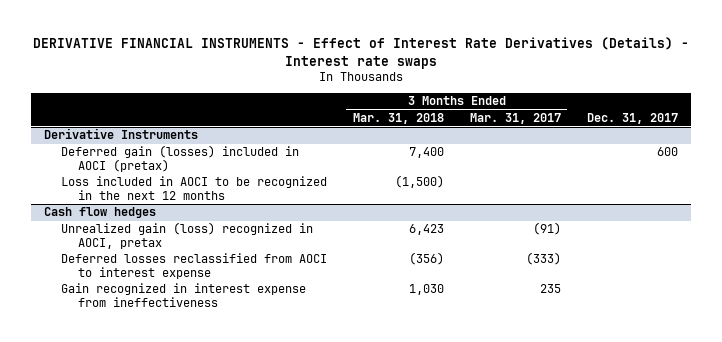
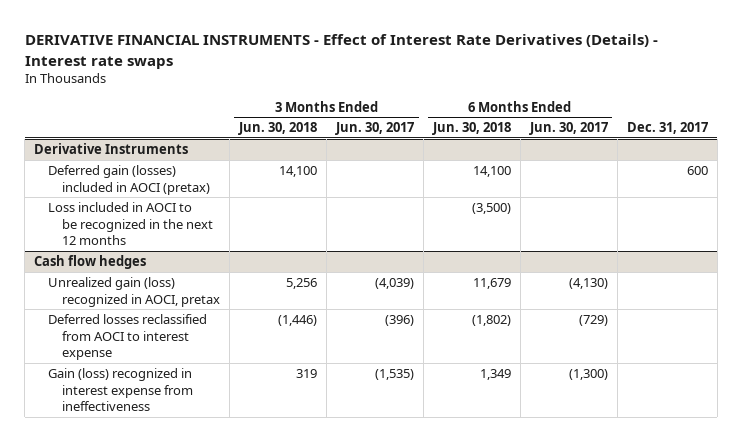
- | 3 Months Ended Mar. 31, 2018 | 3 Months Ended Mar. 31, 2017 | Dec. 31, 2017
+ | 3 Months Ended Jun. 30, 2018 | 3 Months Ended Jun. 30, 2017 | 6 Months Ended Jun. 30, 2018 | 6 Months Ended Jun. 30, 2017 | Dec. 31, 2017
@ Cash flow hedges
- Gain recognized in interest expense from ineffectiveness | 1,030 | 235 |
+ Gain (loss) recognized in interest expense from ineffectiveness | 319 | (1,535) | 1,349 | (1,300) |

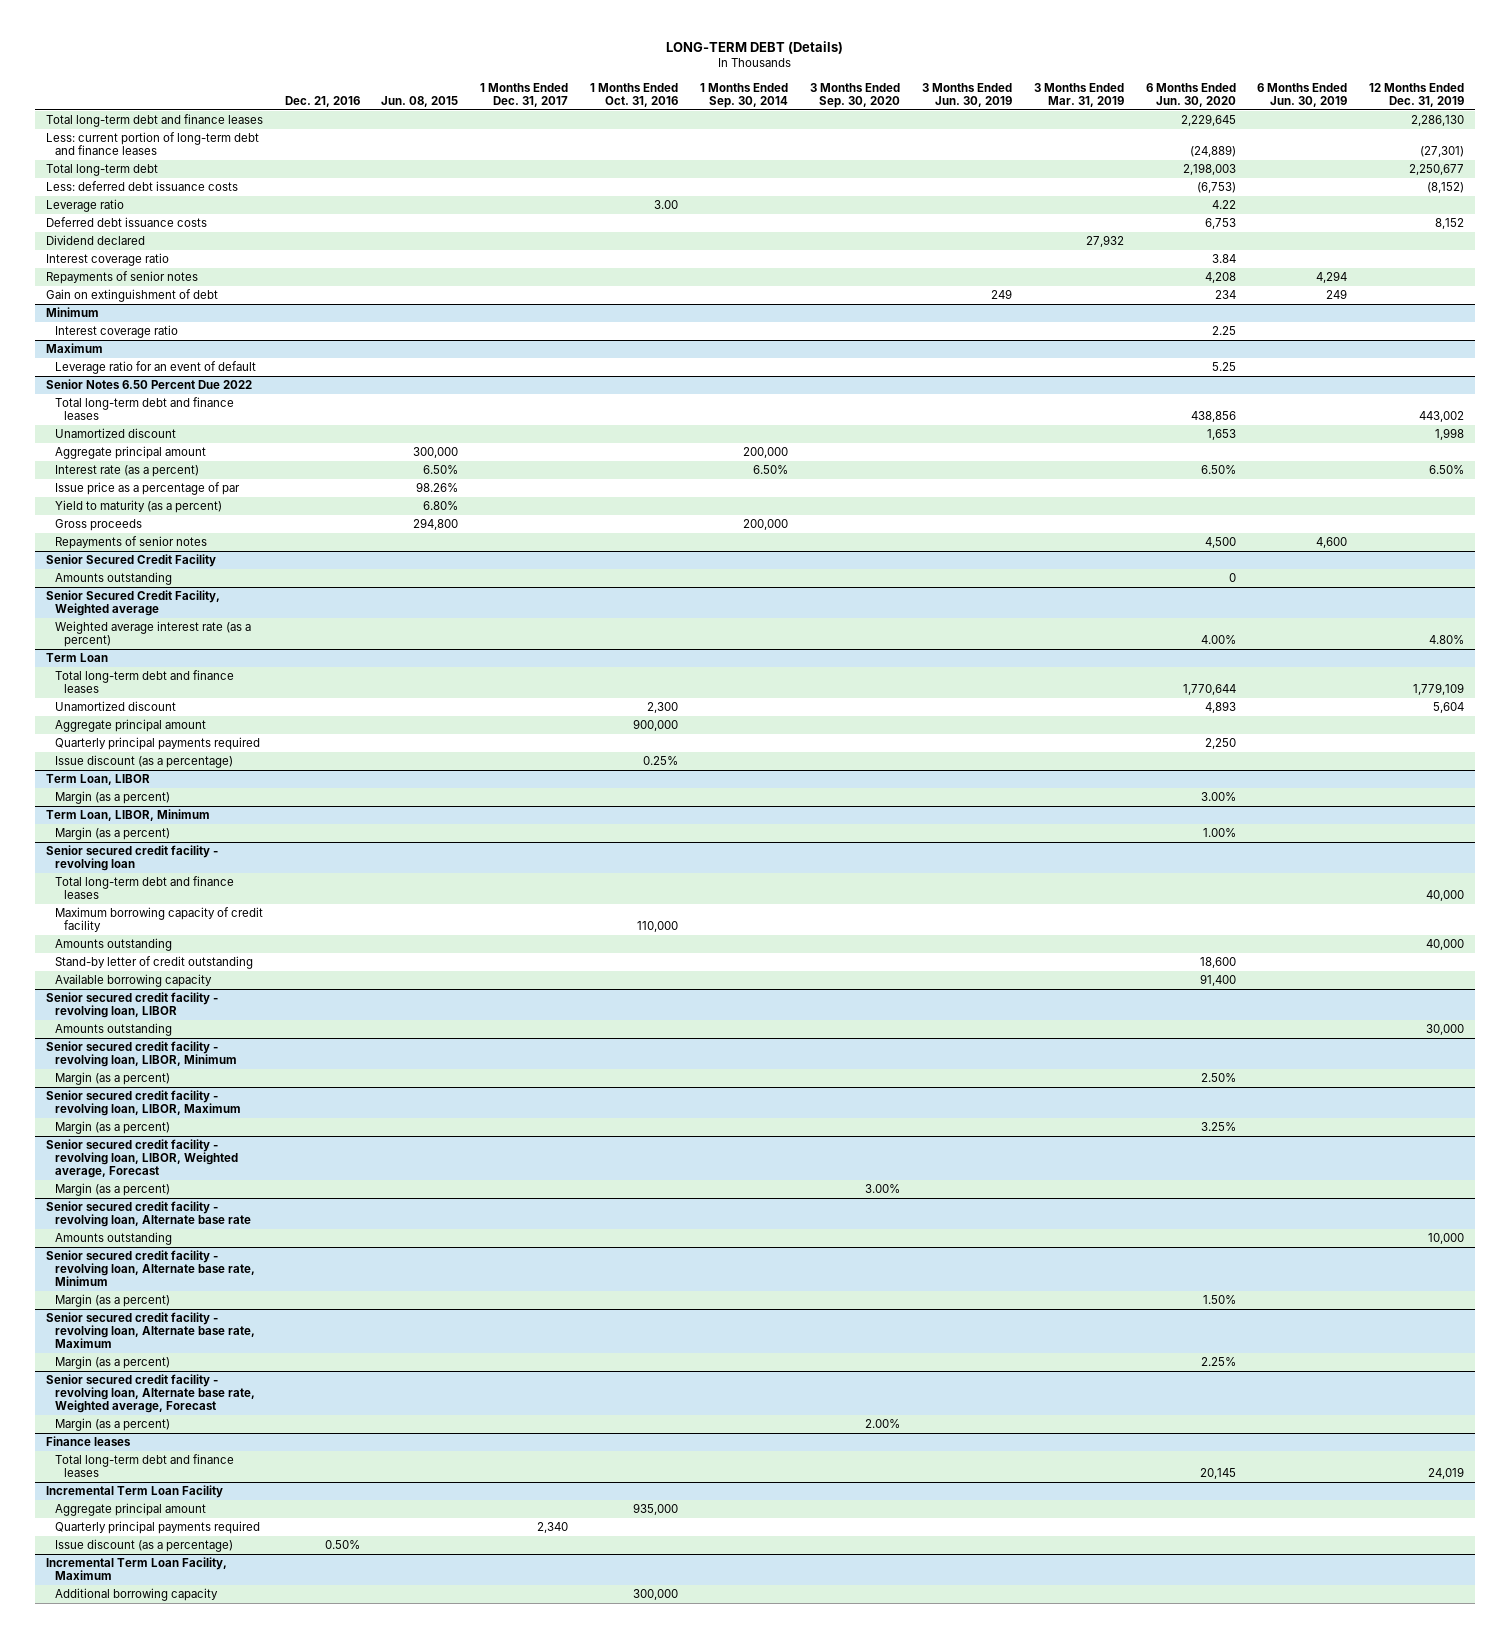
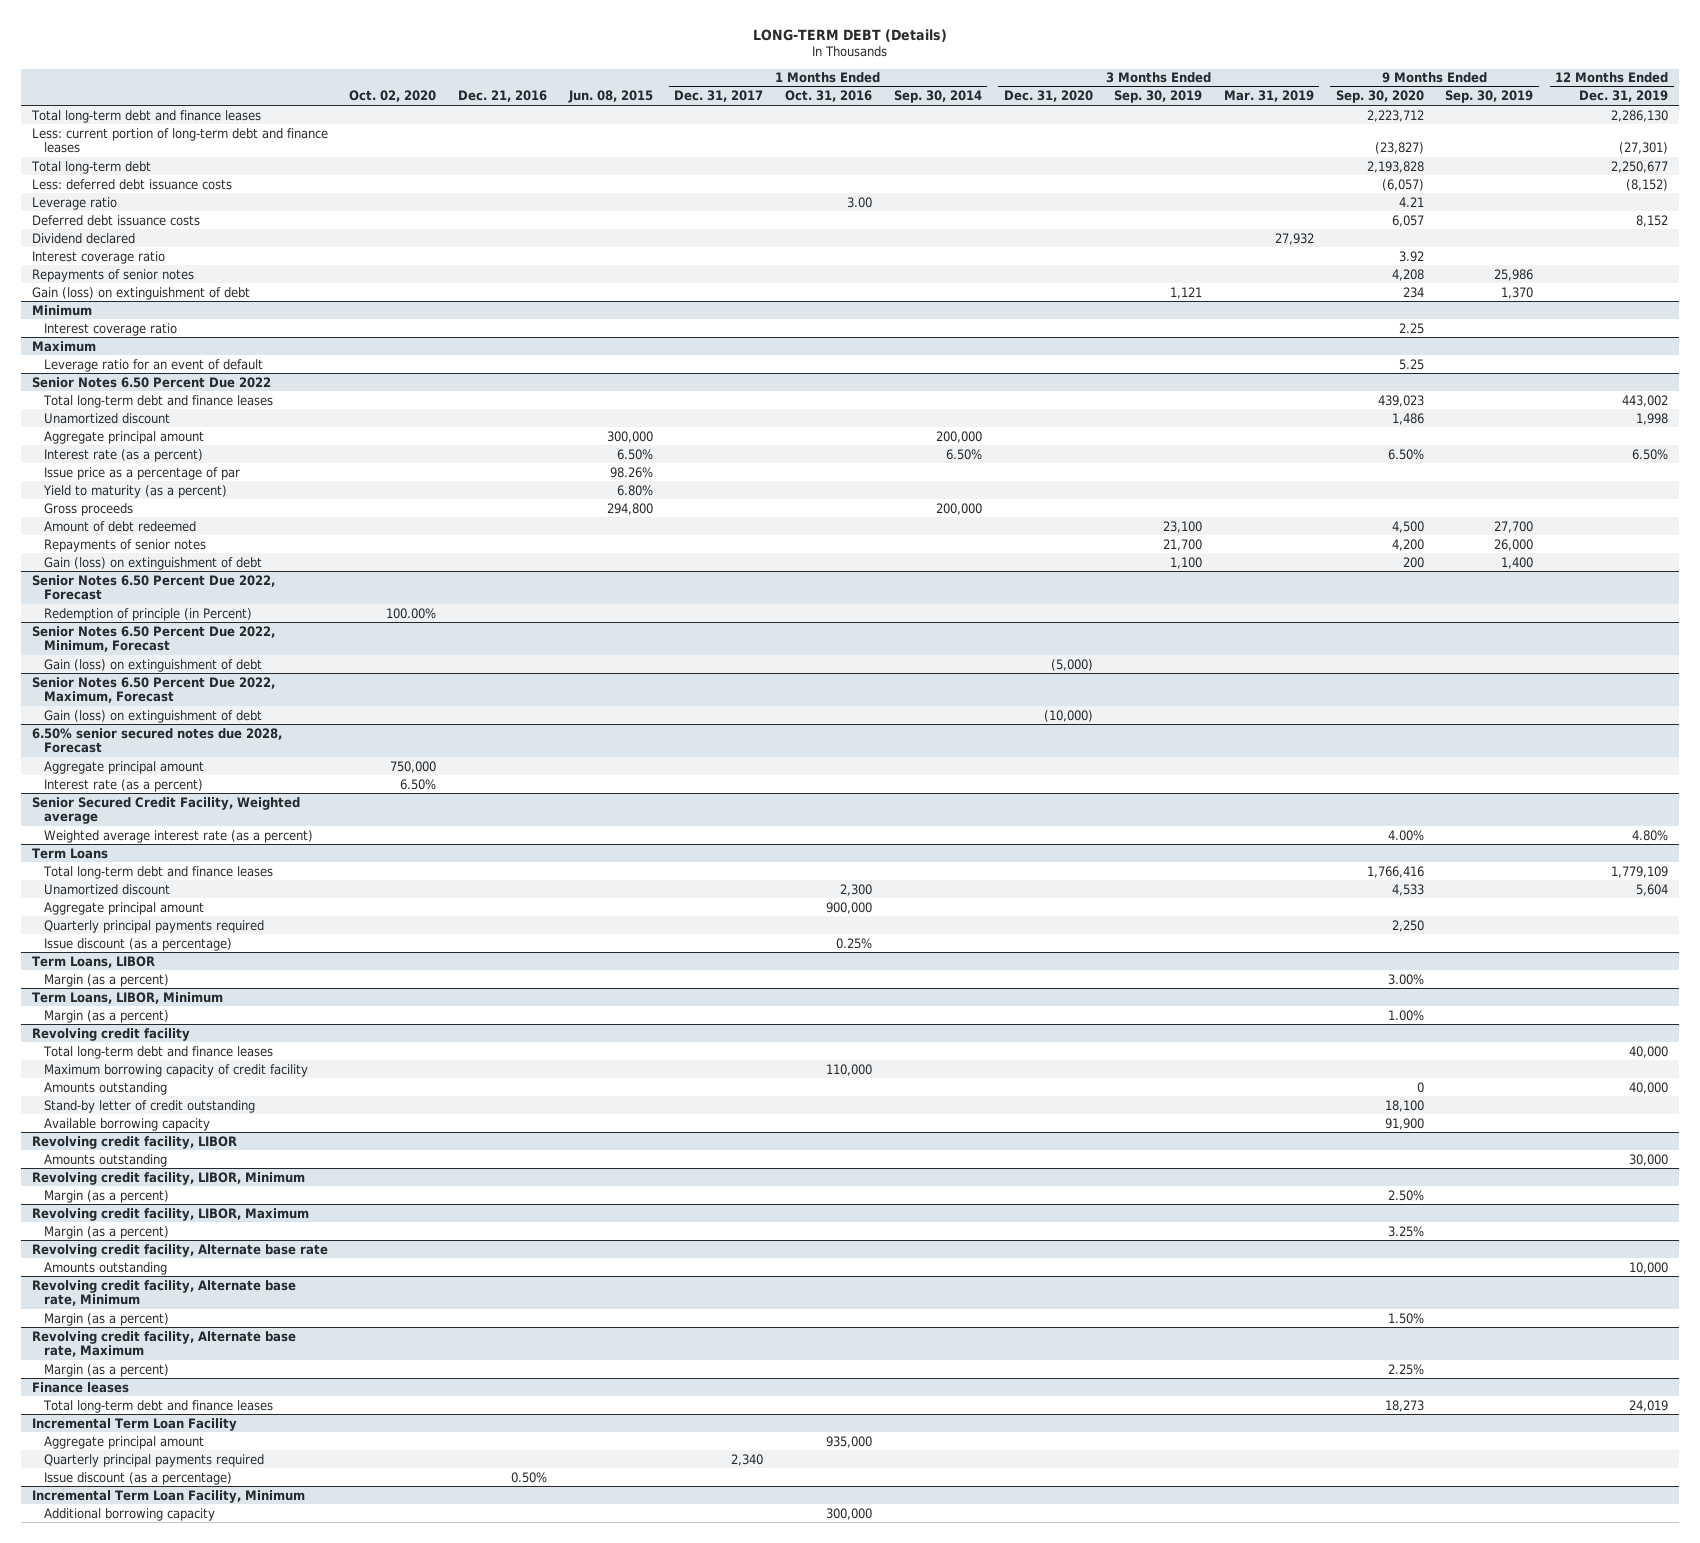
- | Dec. 21, 2016 | Jun. 08, 2015 | 1 Months Ended Dec. 31, 2017 | 1 Months Ended Oct. 31, 2016 | 1 Months Ended Sep. 30, 2014 | 3 Months Ended Sep. 30, 2020 | 3 Months Ended Jun. 30, 2019 | 3 Months Ended Mar. 31, 2019 | 6 Months Ended Jun. 30, 2020 | 6 Months Ended Jun. 30, 2019 | 12 Months Ended Dec. 31, 2019
+ | Oct. 02, 2020 | Dec. 21, 2016 | Jun. 08, 2015 | 1 Months Ended Dec. 31, 2017 | 1 Months Ended Oct. 31, 2016 | 1 Months Ended Sep. 30, 2014 | 3 Months Ended Dec. 31, 2020 | 3 Months Ended Sep. 30, 2019 | 3 Months Ended Mar. 31, 2019 | 9 Months Ended Sep. 30, 2020 | 9 Months Ended Sep. 30, 2019 | 12 Months Ended Dec. 31, 2019
- Gain on extinguishment of debt | | | | | | | 249 | | 234 | 249 |
+ Gain (loss) on extinguishment of debt | | | | | | | | 1,121 | | 234 | 1,370 |
@ Senior Notes 6.50 Percent Due 2022
+ Amount of debt redeemed | | | | | | | | 23,100 | | 4,500 | 27,700 |
- Senior Secured Credit Facility
- Amounts outstanding | | | | | | | | | 0 | |
@ Senior Notes 6.50 Percent Due 2022
+ Gain (loss) on extinguishment of debt | | | | | | | | 1,100 | | 200 | 1,400 |
+ Senior Notes 6.50 Percent Due 2022, Forecast
+ Redemption of principle (in Percent) | 100.00% | | | | | | | | | | |
+ Senior Notes 6.50 Percent Due 2022, Minimum, Forecast
+ Gain (loss) on extinguishment of debt | | | | | | | (5,000) | | | | |
+ Senior Notes 6.50 Percent Due 2022, Maximum, Forecast
+ Gain (loss) on extinguishment of debt | | | | | | | (10,000) | | | | |
+ 6.50% senior secured notes due 2028, Forecast
+ Aggregate principal amount | 750,000 | | | | | | | | | | |
+ Interest rate (as a percent) | 6.50% | | | | | | | | | | |
- Term Loan
+ Term Loans
- Term Loan, LIBOR
+ Term Loans, LIBOR
- Term Loan, LIBOR, Minimum
+ Term Loans, LIBOR, Minimum
- Senior secured credit facility - revolving loan
+ Revolving credit facility
- Senior secured credit facility - revolving loan, LIBOR
+ Revolving credit facility, LIBOR
- Senior secured credit facility - revolving loan, LIBOR, Minimum
+ Revolving credit facility, LIBOR, Minimum
- Senior secured credit facility - revolving loan, LIBOR, Maximum
+ Revolving credit facility, LIBOR, Maximum
- Senior secured credit facility - revolving loan, LIBOR, Weighted average, Forecast
- Margin (as a percent) | | | | | | 3.00% | | | | |
- Senior secured credit facility - revolving loan, Alternate base rate
+ Revolving credit facility, Alternate base rate
- Senior secured credit facility - revolving loan, Alternate base rate, Minimum
+ Revolving credit facility, Alternate base rate, Minimum
- Senior secured credit facility - revolving loan, Alternate base rate, Maximum
+ Revolving credit facility, Alternate base rate, Maximum
- Senior secured credit facility - revolving loan, Alternate base rate, Weighted average, Forecast
- Margin (as a percent) | | | | | | 2.00% | | | | |
- Incremental Term Loan Facility, Maximum
+ Incremental Term Loan Facility, Minimum

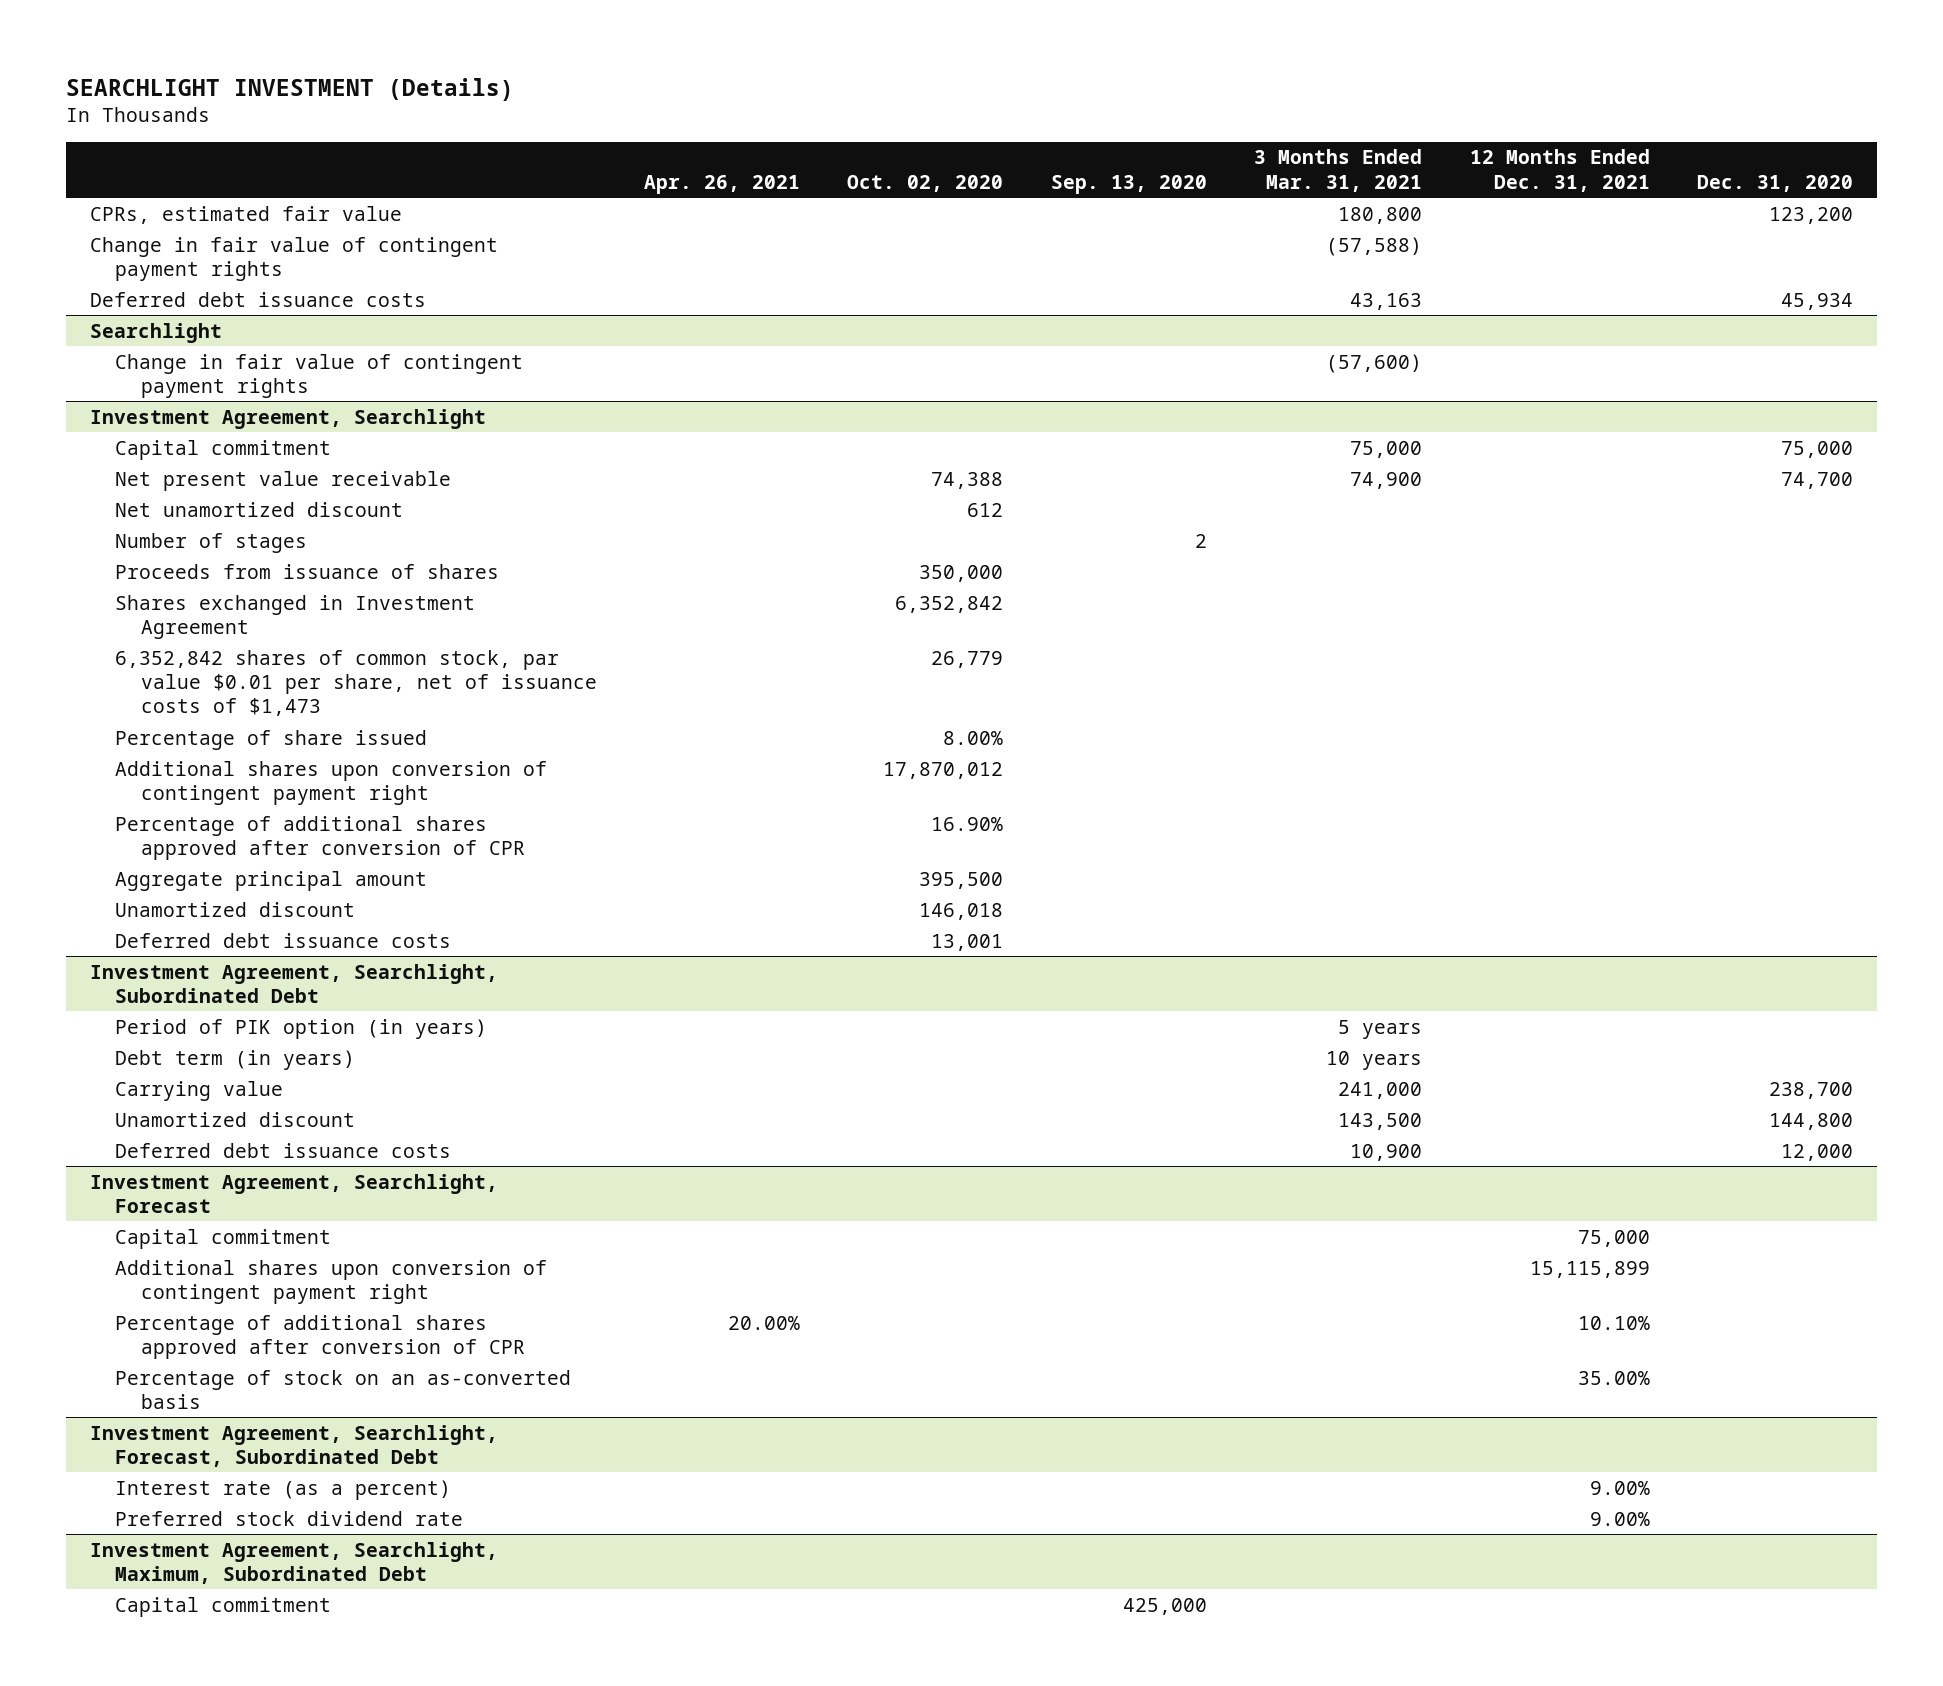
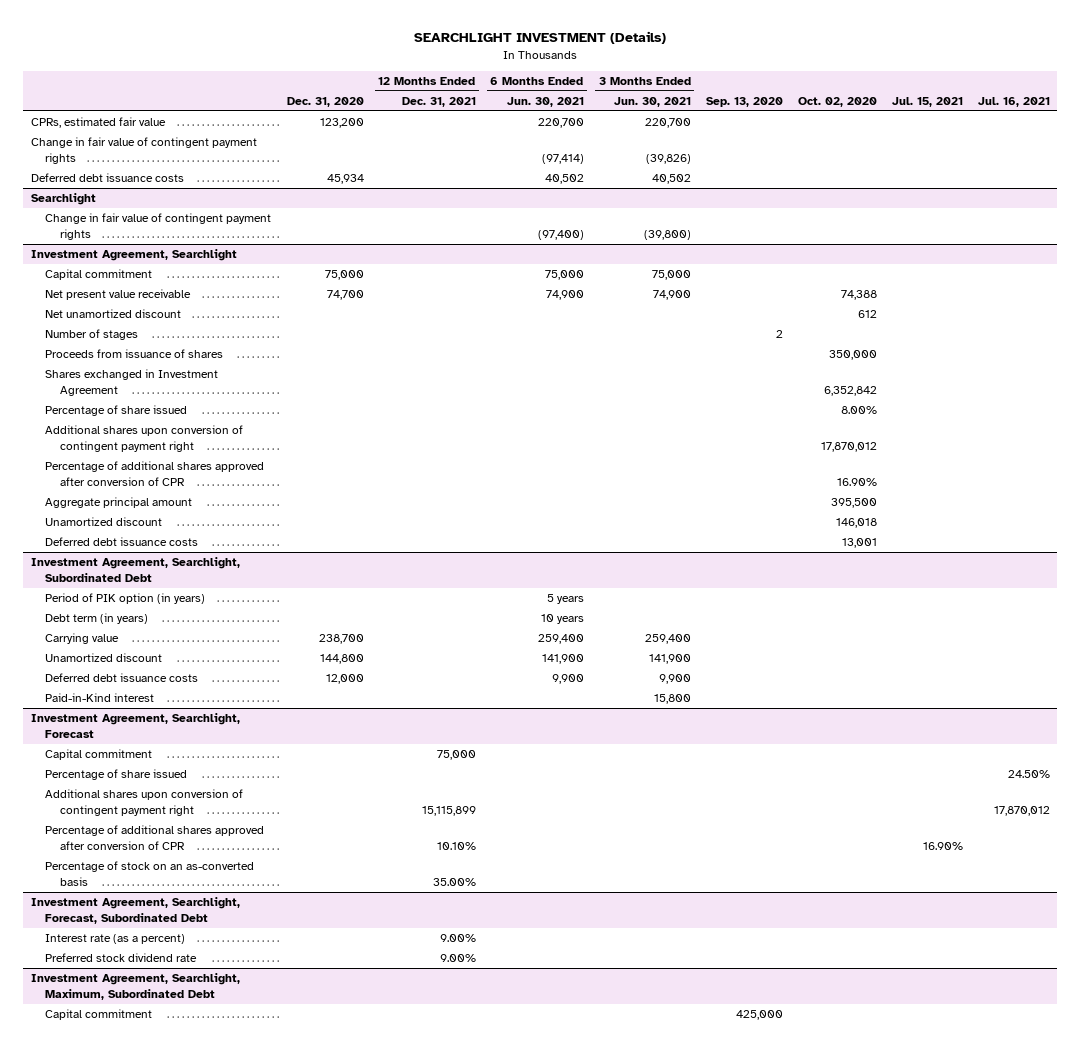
- | Apr. 26, 2021 | Oct. 02, 2020 | Sep. 13, 2020 | 3 Months Ended Mar. 31, 2021 | 12 Months Ended Dec. 31, 2021 | Dec. 31, 2020
+ | Dec. 31, 2020 | 12 Months Ended Dec. 31, 2021 | 6 Months Ended Jun. 30, 2021 | 3 Months Ended Jun. 30, 2021 | Sep. 13, 2020 | Oct. 02, 2020 | Jul. 15, 2021 | Jul. 16, 2021
@ Investment Agreement, Searchlight
- 6,352,842 shares of common stock, par value $0.01 per share, net of issuance costs of $1,473 | | 26,779 | | | |
@ Investment Agreement, Searchlight, Subordinated Debt
+ Paid-in-Kind interest | | | | 15,800 | | | |
@ Investment Agreement, Searchlight, Forecast
+ Percentage of share issued | | | | | | | | 24.50%

